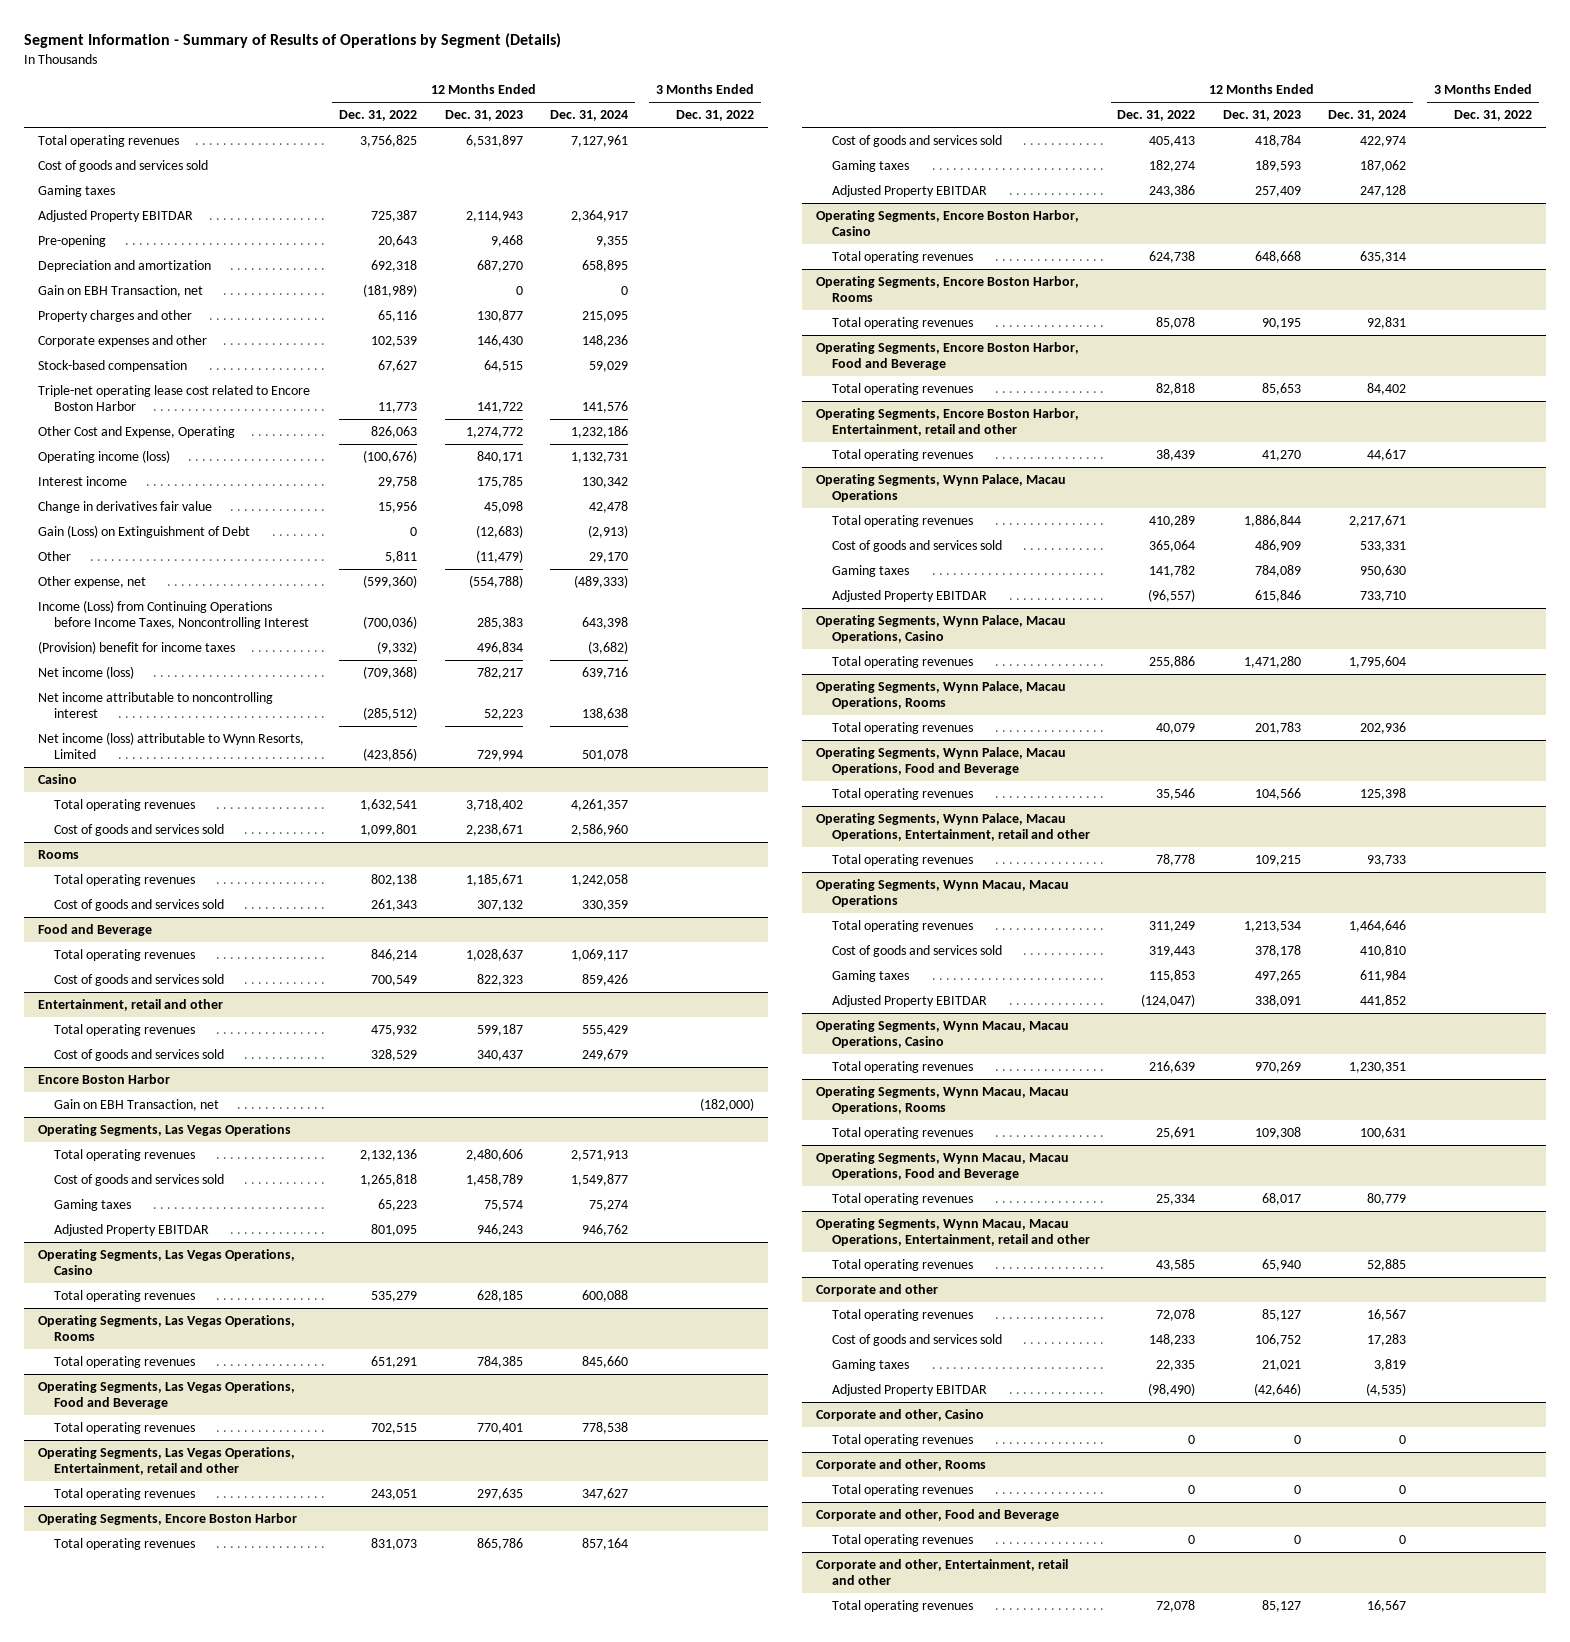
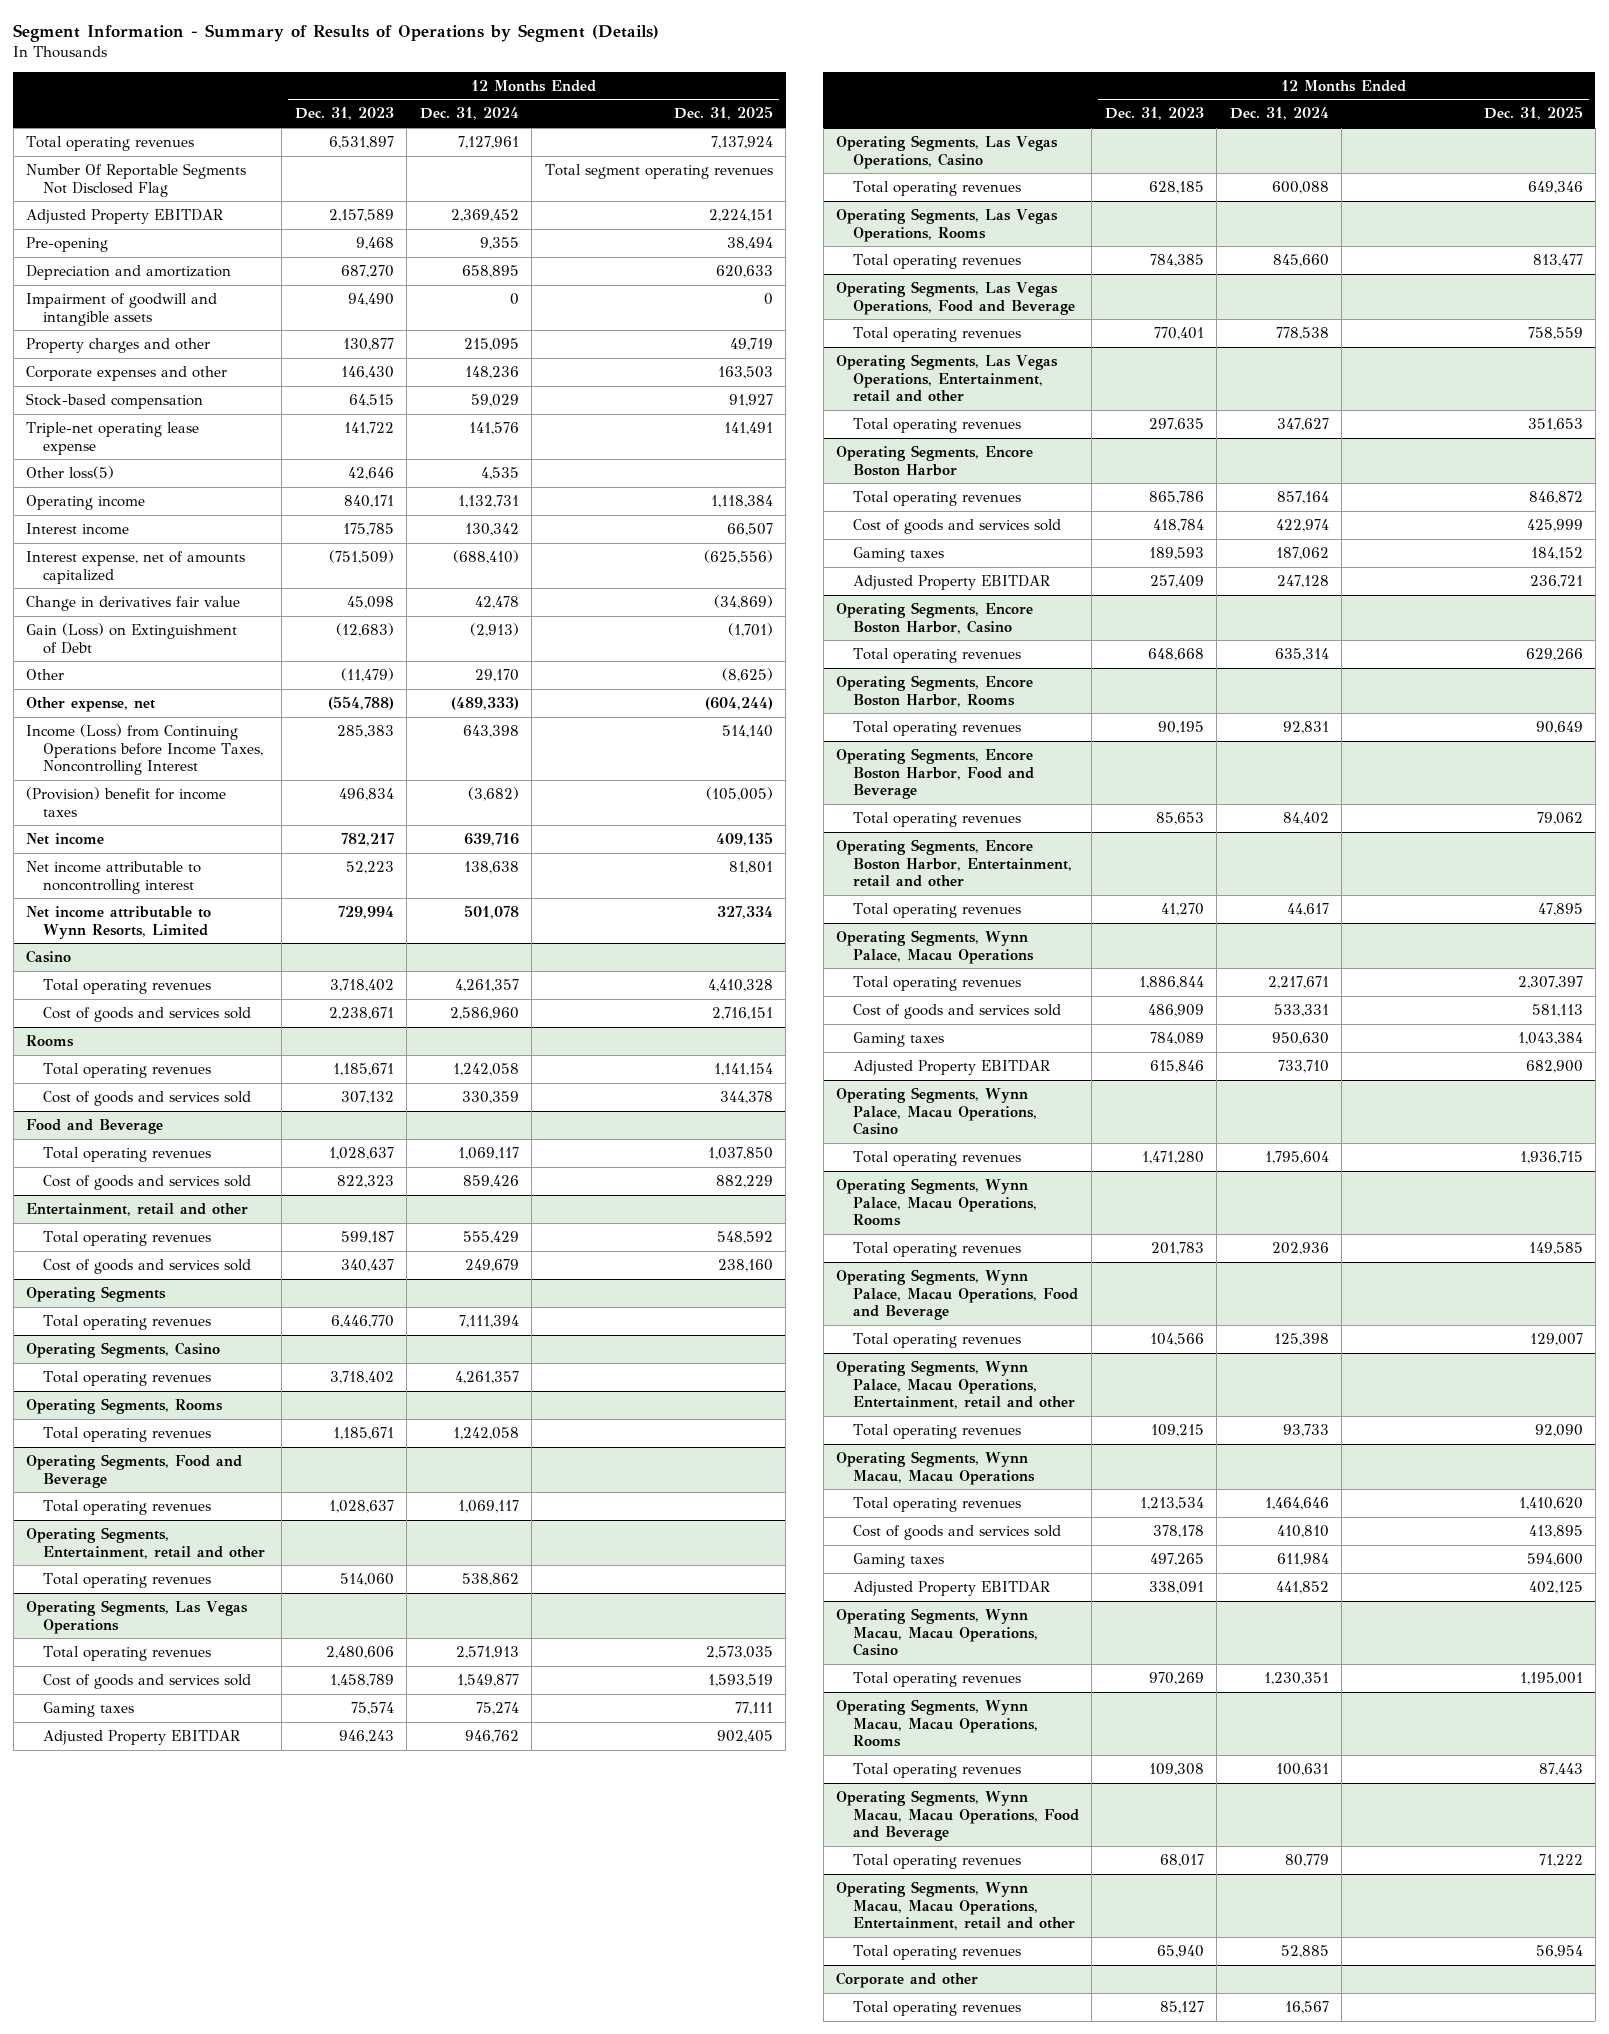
- | 12 Months Ended Dec. 31, 2022 | 12 Months Ended Dec. 31, 2023 | 12 Months Ended Dec. 31, 2024 | 3 Months Ended Dec. 31, 2022
+ | 12 Months Ended Dec. 31, 2023 | 12 Months Ended Dec. 31, 2024 | 12 Months Ended Dec. 31, 2025
- Cost of goods and services sold
- Gaming taxes
- Adjusted Property EBITDAR | 725,387 | 2,114,943 | 2,364,917 |
+ Number Of Reportable Segments Not Disclosed Flag | | | Total segment operating revenues
+ Adjusted Property EBITDAR | 2,157,589 | 2,369,452 | 2,224,151
- Gain on EBH Transaction, net | (181,989) | 0 | 0 |
+ Impairment of goodwill and intangible assets | 94,490 | 0 | 0
- Triple-net operating lease cost related to Encore Boston Harbor | 11,773 | 141,722 | 141,576 |
- Other Cost and Expense, Operating | 826,063 | 1,274,772 | 1,232,186 |
- Operating income (loss) | (100,676) | 840,171 | 1,132,731 |
+ Triple-net operating lease expense | 141,722 | 141,576 | 141,491
+ Other loss(5) | 42,646 | 4,535 |
+ Operating income | 840,171 | 1,132,731 | 1,118,384
+ Interest expense, net of amounts capitalized | (751,509) | (688,410) | (625,556)
- Net income (loss) | (709,368) | 782,217 | 639,716 |
+ Net income | 782,217 | 639,716 | 409,135
- Net income (loss) attributable to Wynn Resorts, Limited | (423,856) | 729,994 | 501,078 |
+ Net income attributable to Wynn Resorts, Limited | 729,994 | 501,078 | 327,334
- Encore Boston Harbor
- Gain on EBH Transaction, net | | | | (182,000)
+ Operating Segments
+ Total operating revenues | 6,446,770 | 7,111,394 |
+ Operating Segments, Casino
+ Total operating revenues | 3,718,402 | 4,261,357 |
+ Operating Segments, Rooms
+ Total operating revenues | 1,185,671 | 1,242,058 |
+ Operating Segments, Food and Beverage
+ Total operating revenues | 1,028,637 | 1,069,117 |
+ Operating Segments, Entertainment, retail and other
+ Total operating revenues | 514,060 | 538,862 |
@ Corporate and other
- Cost of goods and services sold | 148,233 | 106,752 | 17,283 |
- Gaming taxes | 22,335 | 21,021 | 3,819 |
- Adjusted Property EBITDAR | (98,490) | (42,646) | (4,535) |
- Corporate and other, Casino
- Total operating revenues | 0 | 0 | 0 |
- Corporate and other, Rooms
- Total operating revenues | 0 | 0 | 0 |
- Corporate and other, Food and Beverage
- Total operating revenues | 0 | 0 | 0 |
- Corporate and other, Entertainment, retail and other
- Total operating revenues | 72,078 | 85,127 | 16,567 |

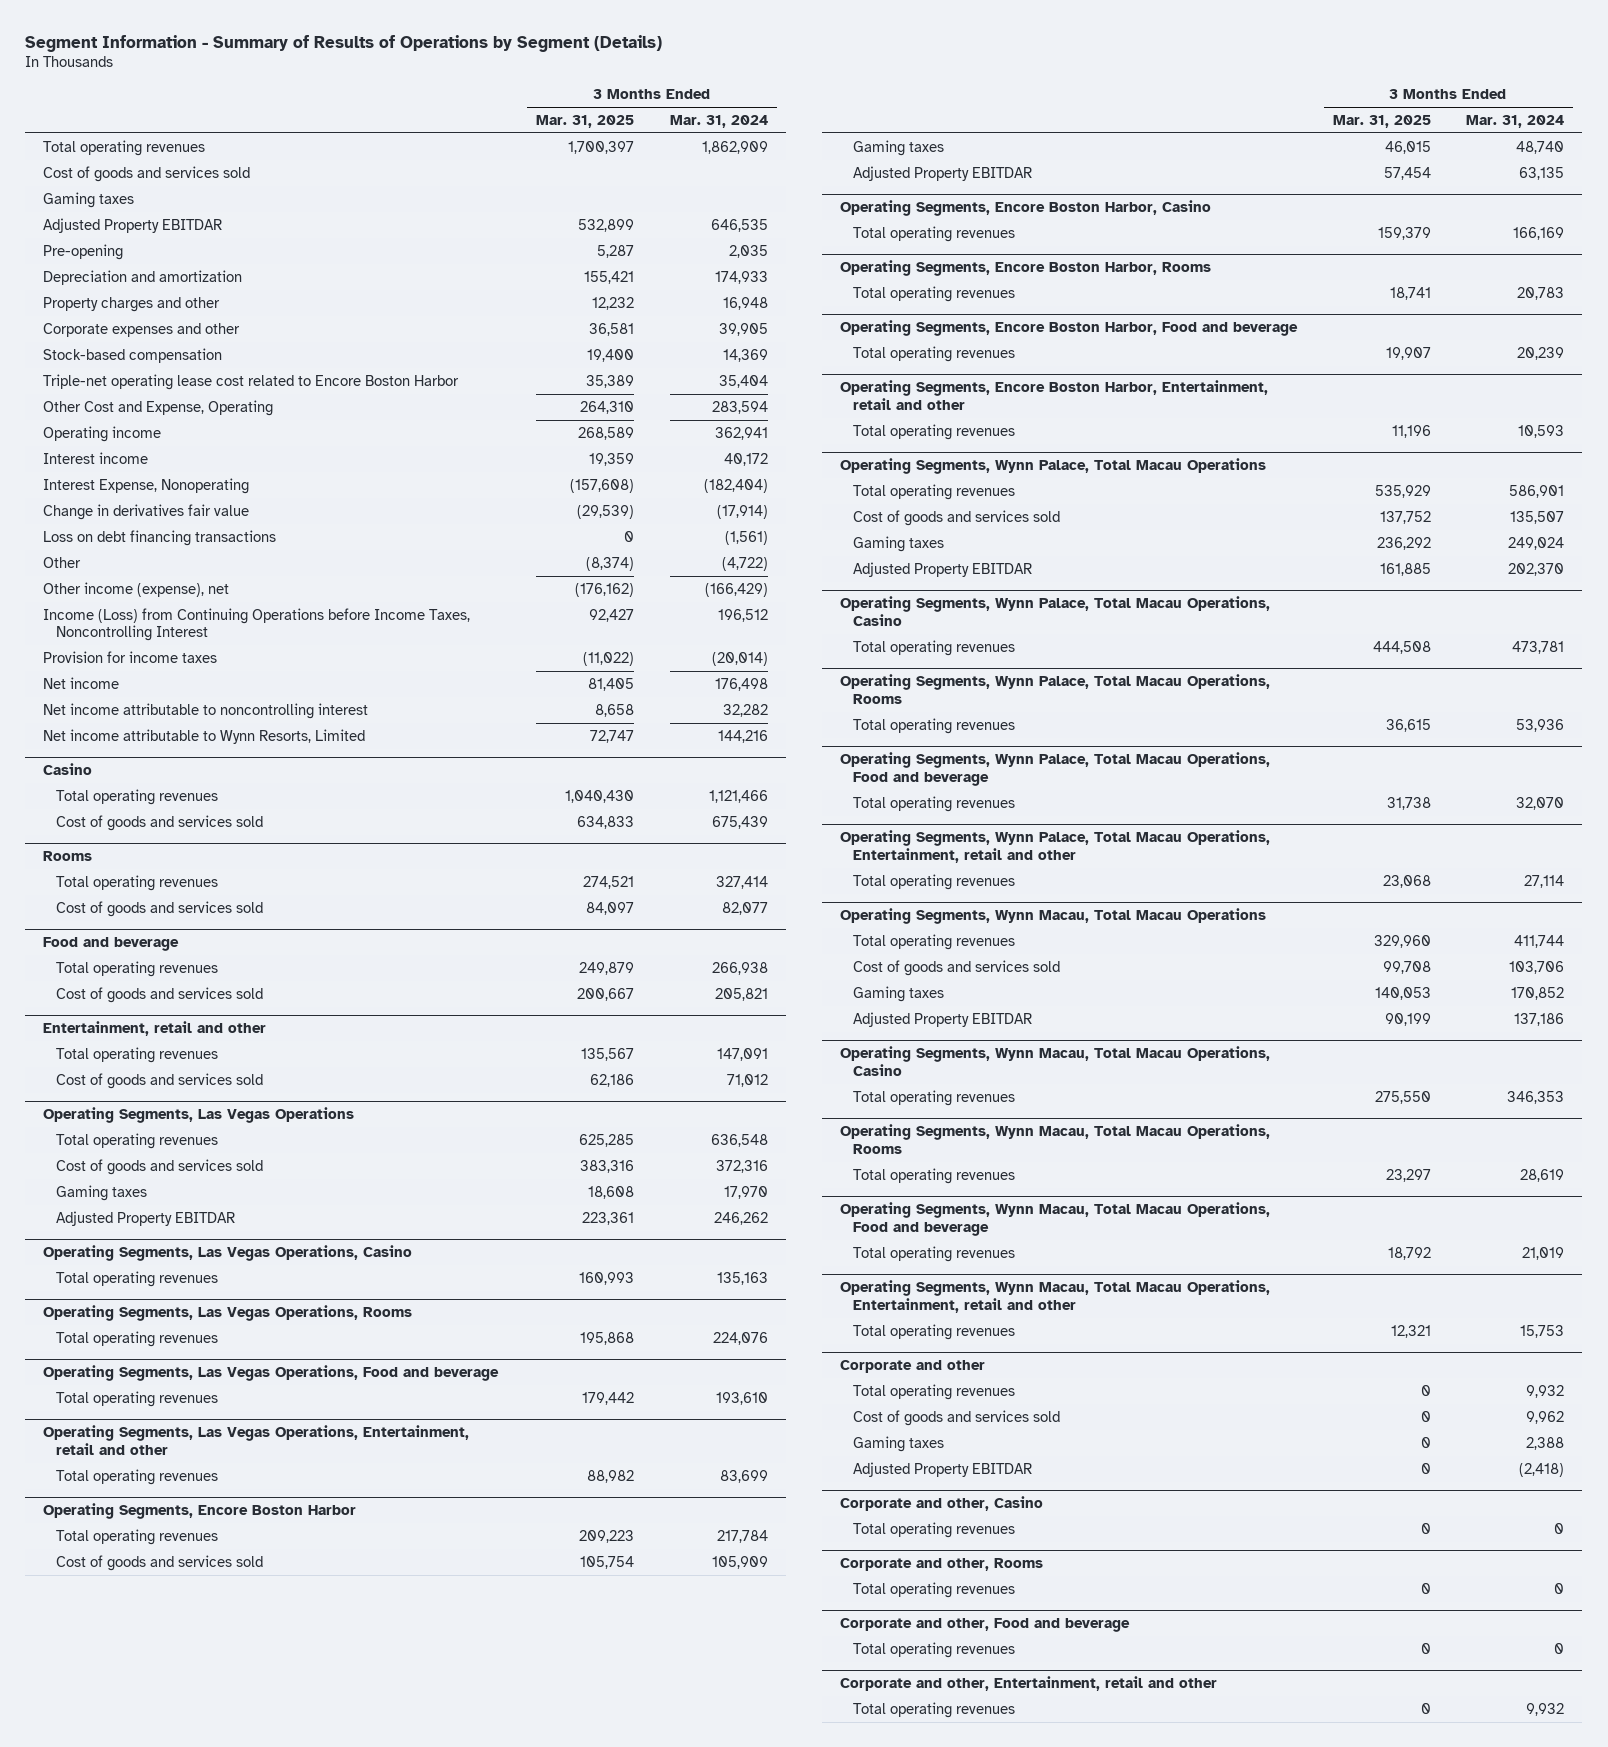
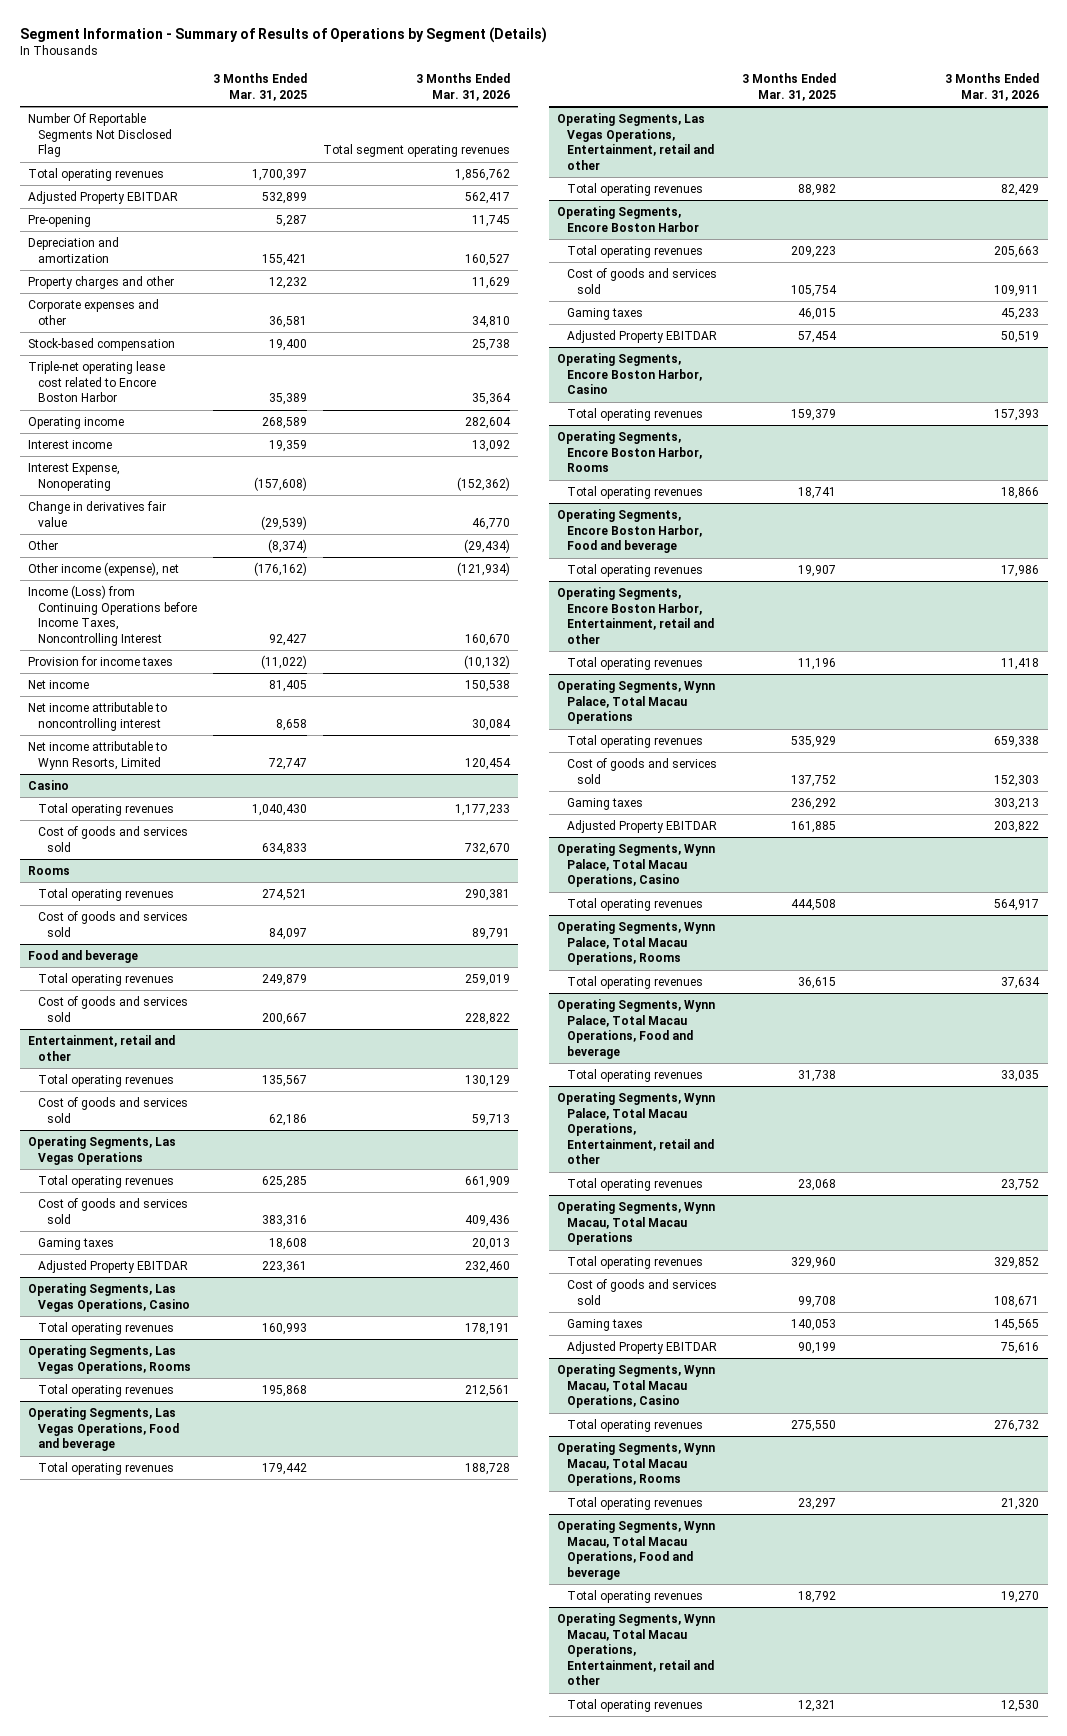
- | 3 Months Ended Mar. 31, 2025 | 3 Months Ended Mar. 31, 2024
+ | 3 Months Ended Mar. 31, 2025 | 3 Months Ended Mar. 31, 2026
+ Number Of Reportable Segments Not Disclosed Flag | | Total segment operating revenues
- Cost of goods and services sold
- Gaming taxes
- Other Cost and Expense, Operating | 264,310 | 283,594
- Loss on debt financing transactions | 0 | (1,561)
- Corporate and other
- Total operating revenues | 0 | 9,932
- Cost of goods and services sold | 0 | 9,962
- Gaming taxes | 0 | 2,388
- Adjusted Property EBITDAR | 0 | (2,418)
- Corporate and other, Casino
- Total operating revenues | 0 | 0
- Corporate and other, Rooms
- Total operating revenues | 0 | 0
- Corporate and other, Food and beverage
- Total operating revenues | 0 | 0
- Corporate and other, Entertainment, retail and other
- Total operating revenues | 0 | 9,932

